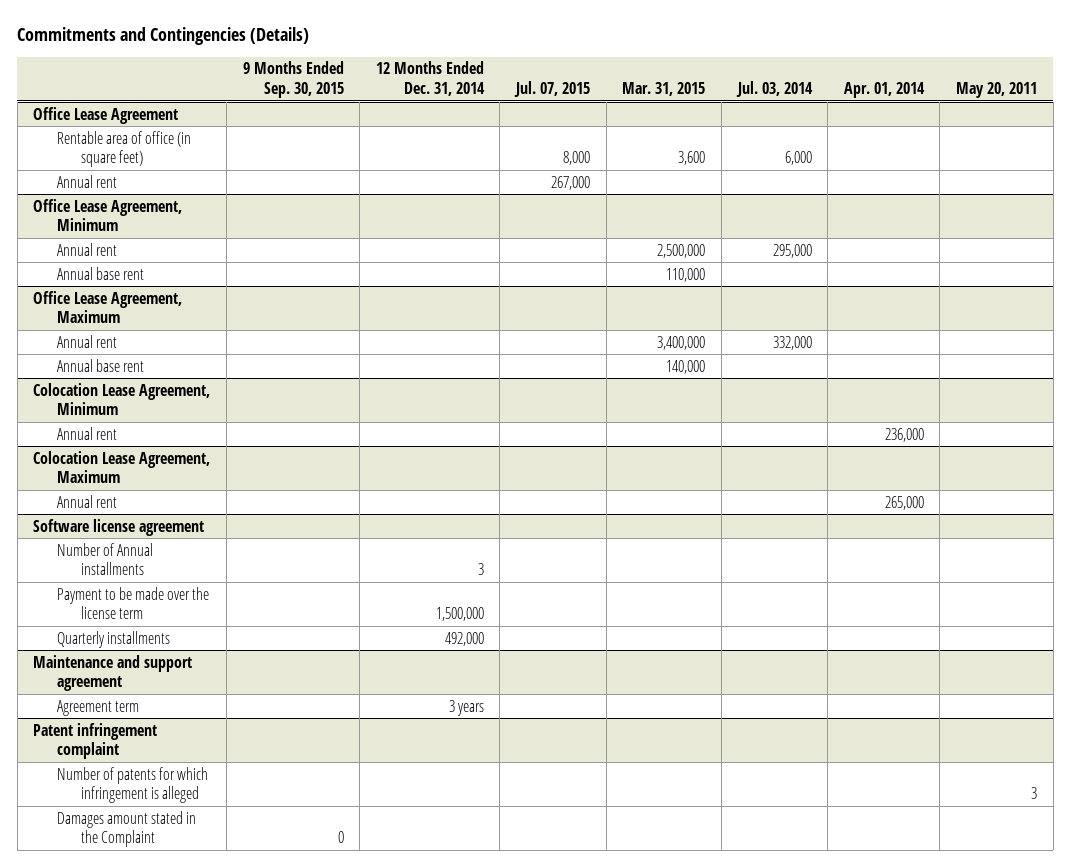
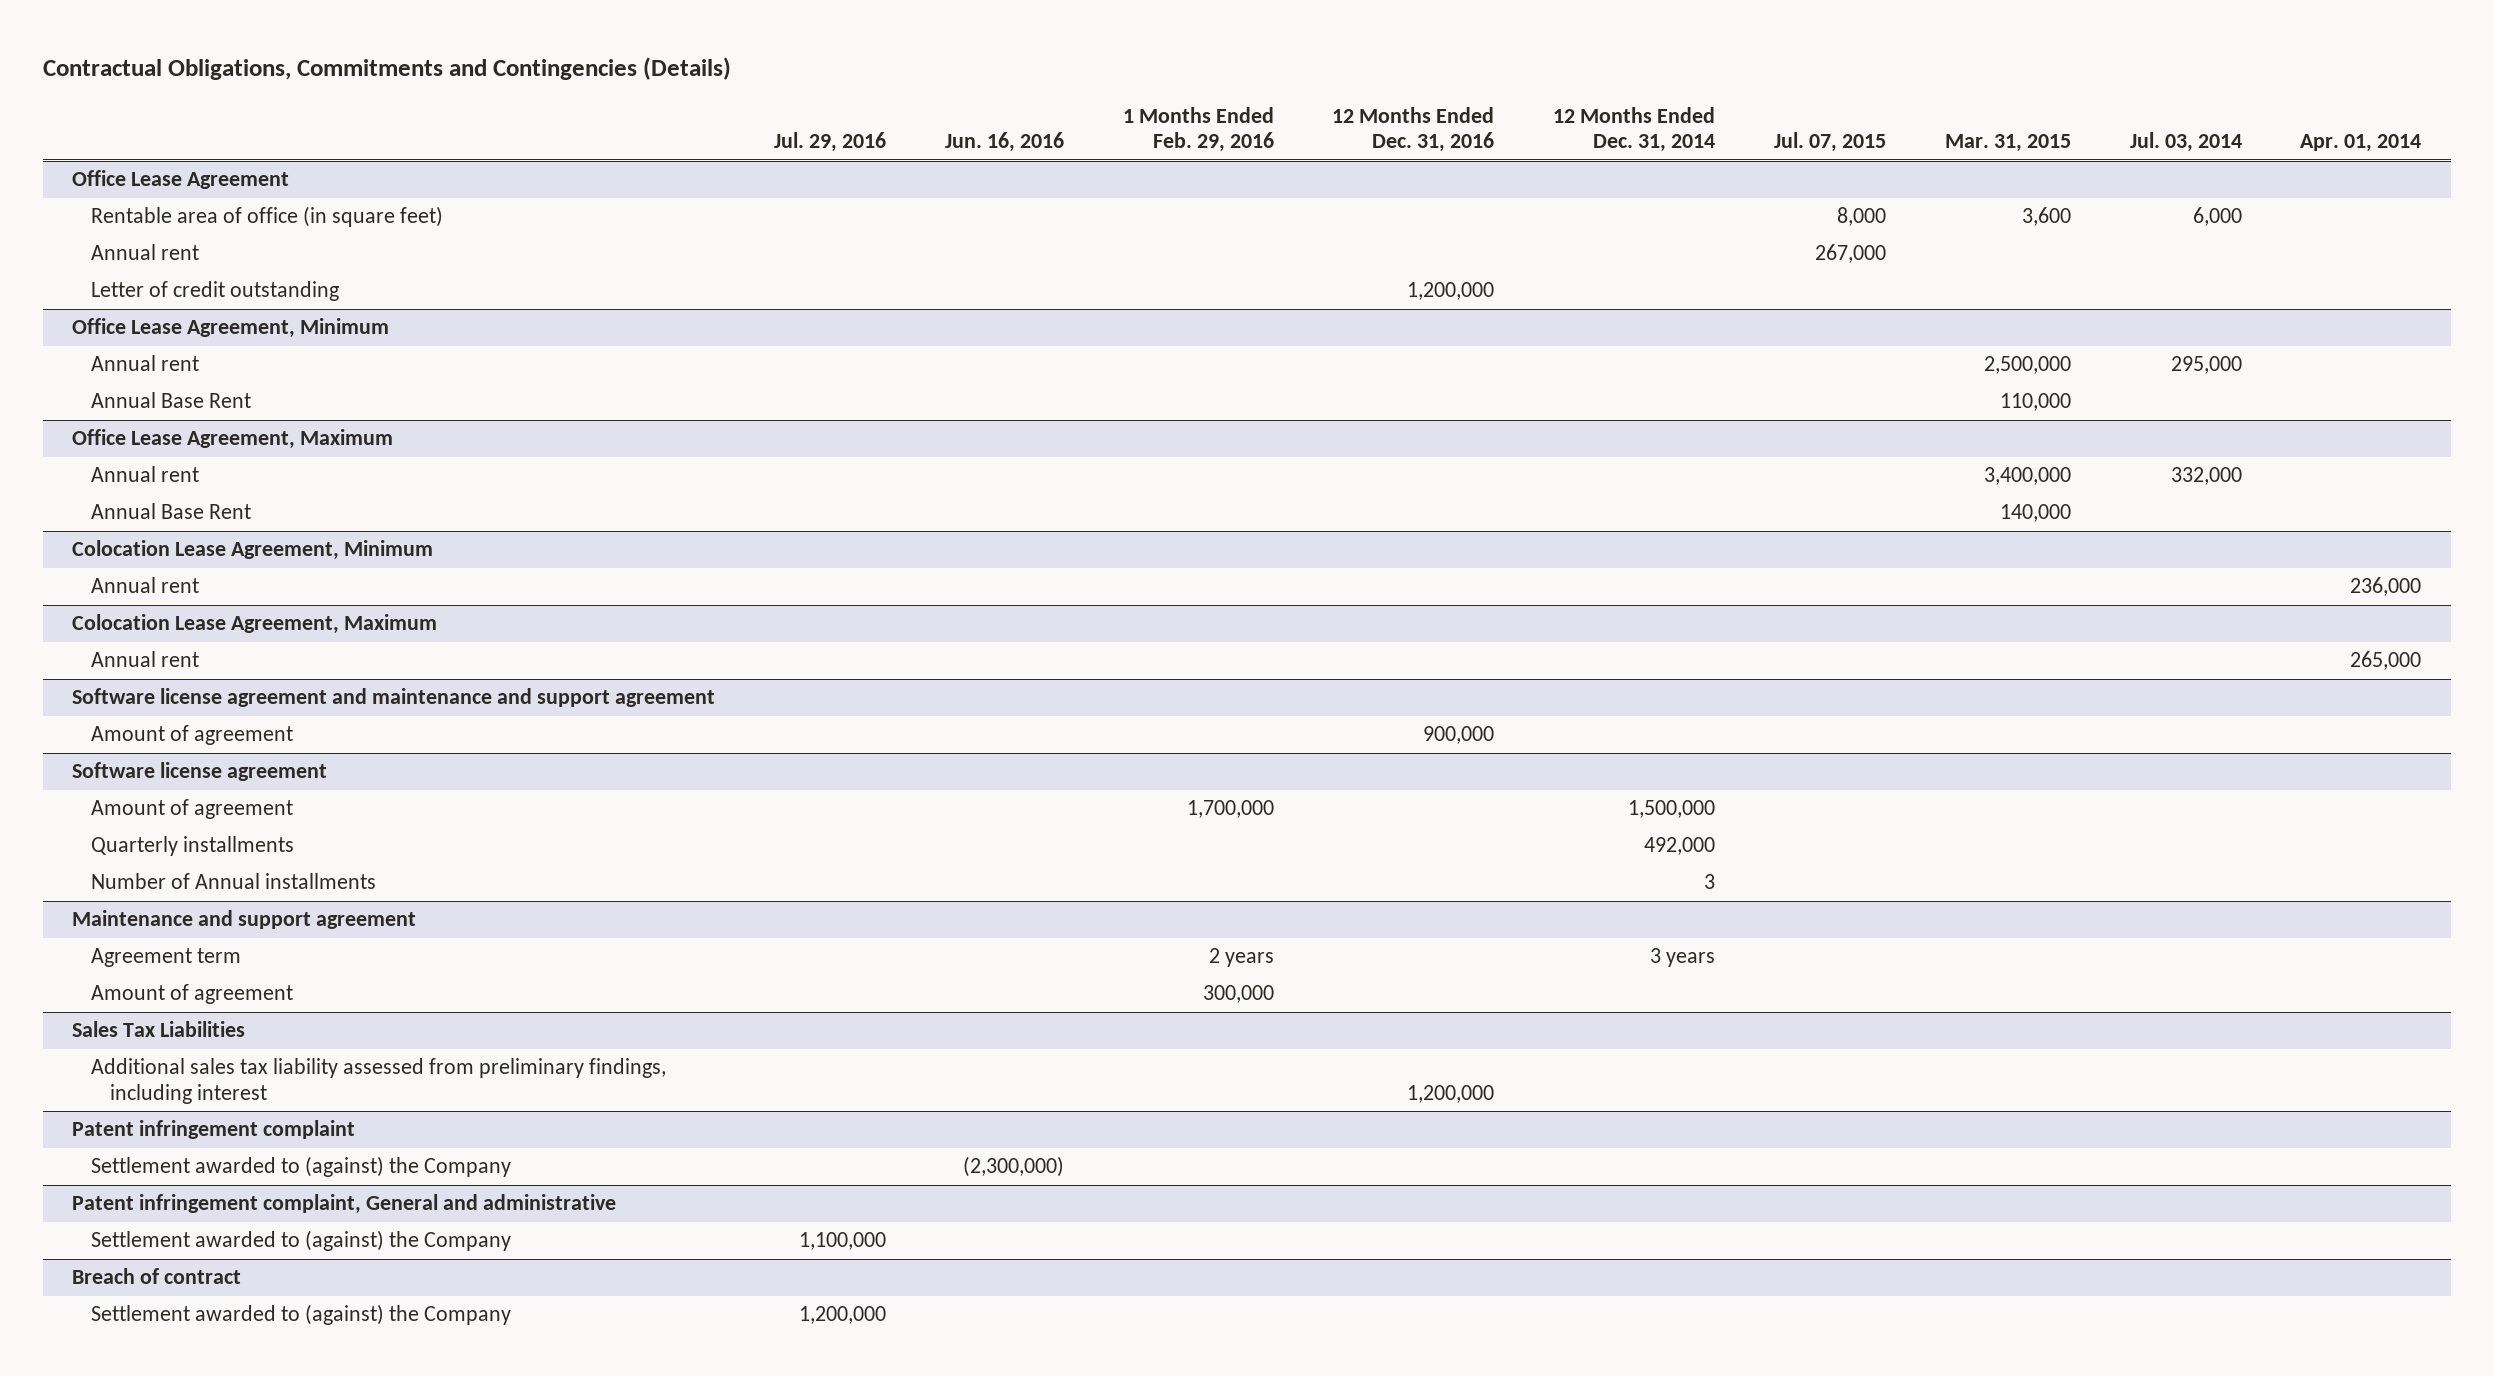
- Commitments and Contingencies (Details)
+ Contractual Obligations, Commitments and Contingencies (Details)
- | 9 Months Ended Sep. 30, 2015 | 12 Months Ended Dec. 31, 2014 | Jul. 07, 2015 | Mar. 31, 2015 | Jul. 03, 2014 | Apr. 01, 2014 | May 20, 2011
+ | Jul. 29, 2016 | Jun. 16, 2016 | 1 Months Ended Feb. 29, 2016 | 12 Months Ended Dec. 31, 2016 | 12 Months Ended Dec. 31, 2014 | Jul. 07, 2015 | Mar. 31, 2015 | Jul. 03, 2014 | Apr. 01, 2014
@ Office Lease Agreement
+ Letter of credit outstanding | | | | 1,200,000 | | | | |
@ Office Lease Agreement, Minimum
- Annual base rent | | | | 110,000 | | |
+ Annual Base Rent | | | | | | | 110,000 | |
@ Office Lease Agreement, Maximum
- Annual base rent | | | | 140,000 | | |
+ Annual Base Rent | | | | | | | 140,000 | |
+ Software license agreement and maintenance and support agreement
+ Amount of agreement | | | | 900,000 | | | | |
@ Software license agreement
- Payment to be made over the license term | | 1,500,000 | | | | |
+ Amount of agreement | | | 1,700,000 | | 1,500,000 | | | |
moved down: Number of Annual installments | | | | | 3 | | | |
@ Maintenance and support agreement
+ Amount of agreement | | | 300,000 | | | | | |
+ Sales Tax Liabilities
+ Additional sales tax liability assessed from preliminary findings, including interest | | | | 1,200,000 | | | | |
@ Patent infringement complaint
- Number of patents for which infringement is alleged | | | | | | | 3
- Damages amount stated in the Complaint | 0 | | | | | |
+ Settlement awarded to (against) the Company | | (2,300,000) | | | | | | |
+ Patent infringement complaint, General and administrative
+ Settlement awarded to (against) the Company | 1,100,000 | | | | | | | |
+ Breach of contract
+ Settlement awarded to (against) the Company | 1,200,000 | | | | | | | |

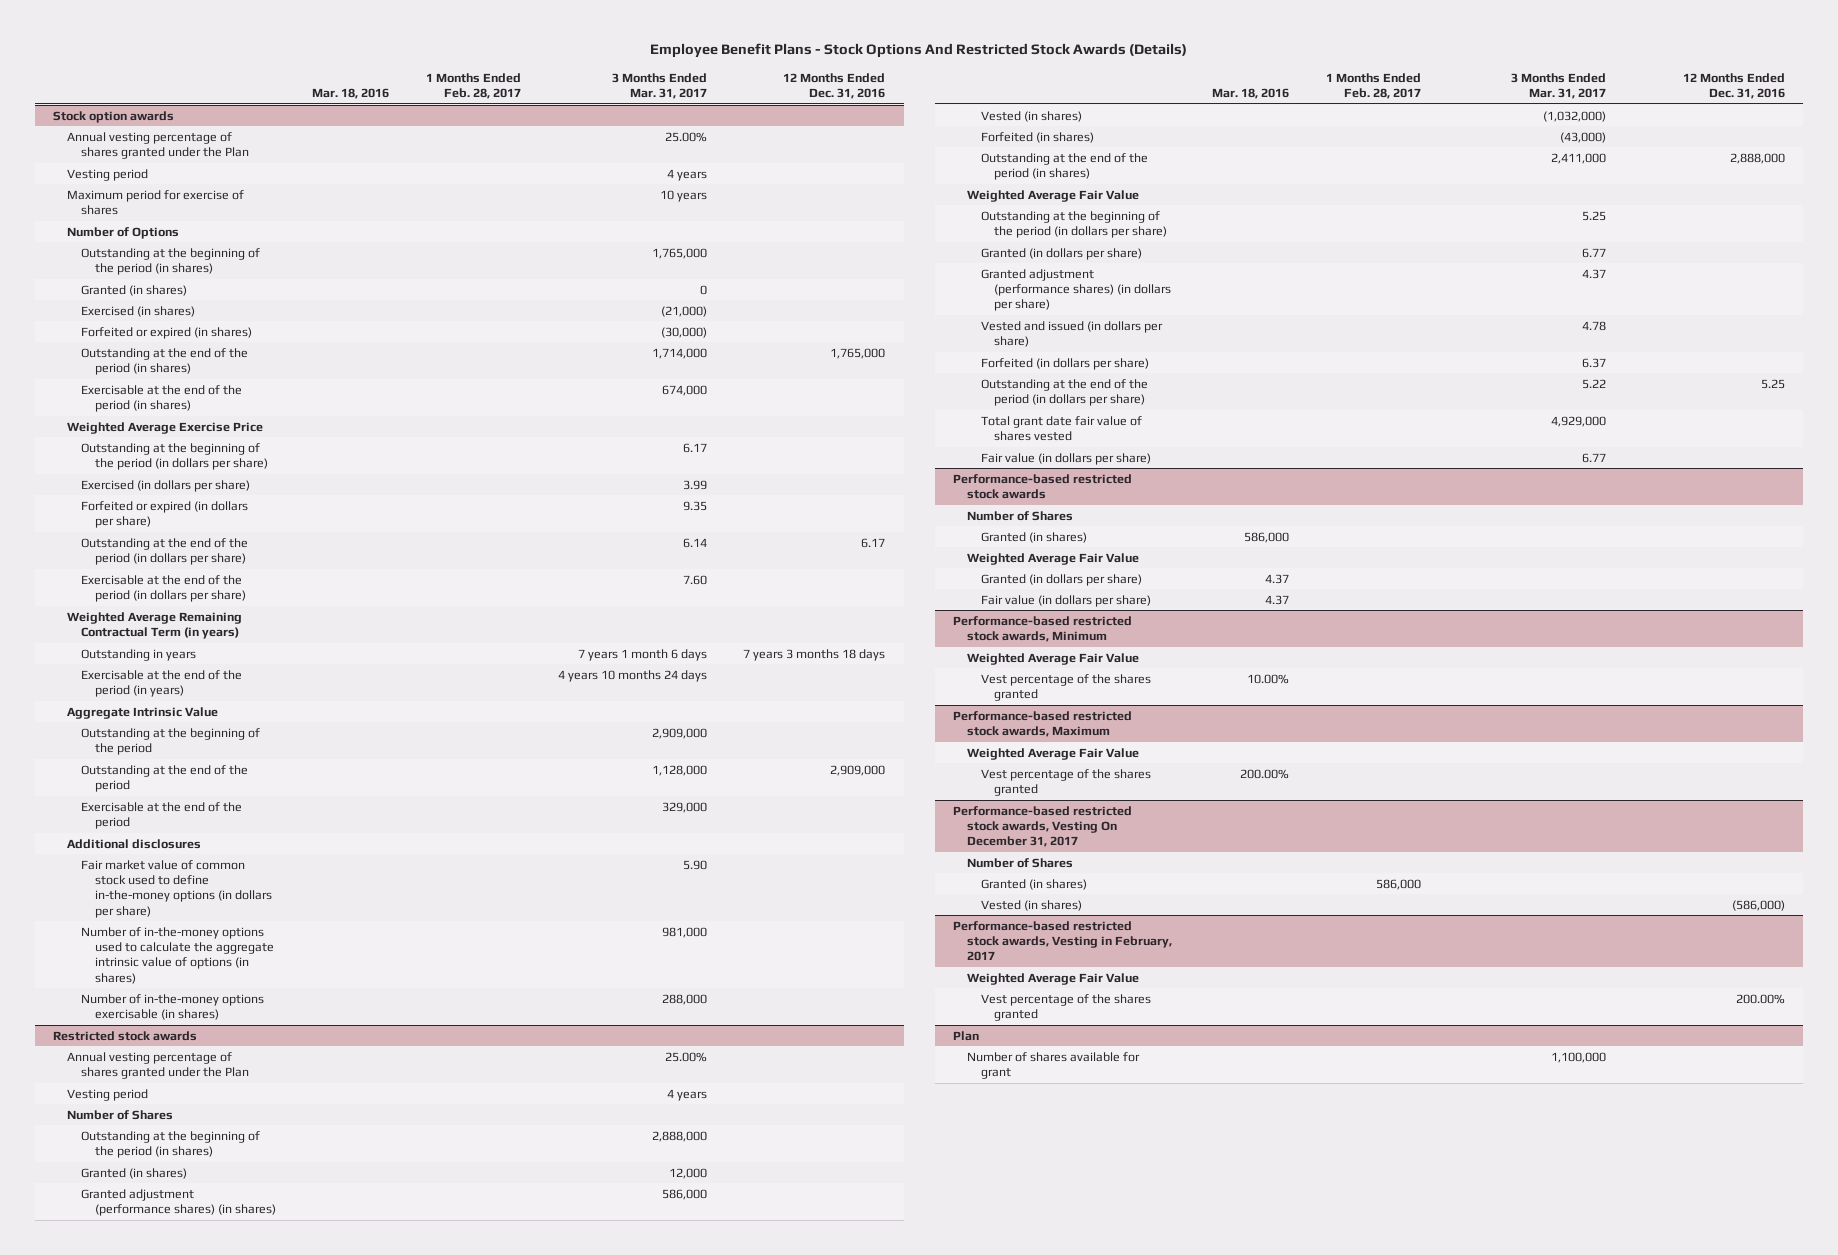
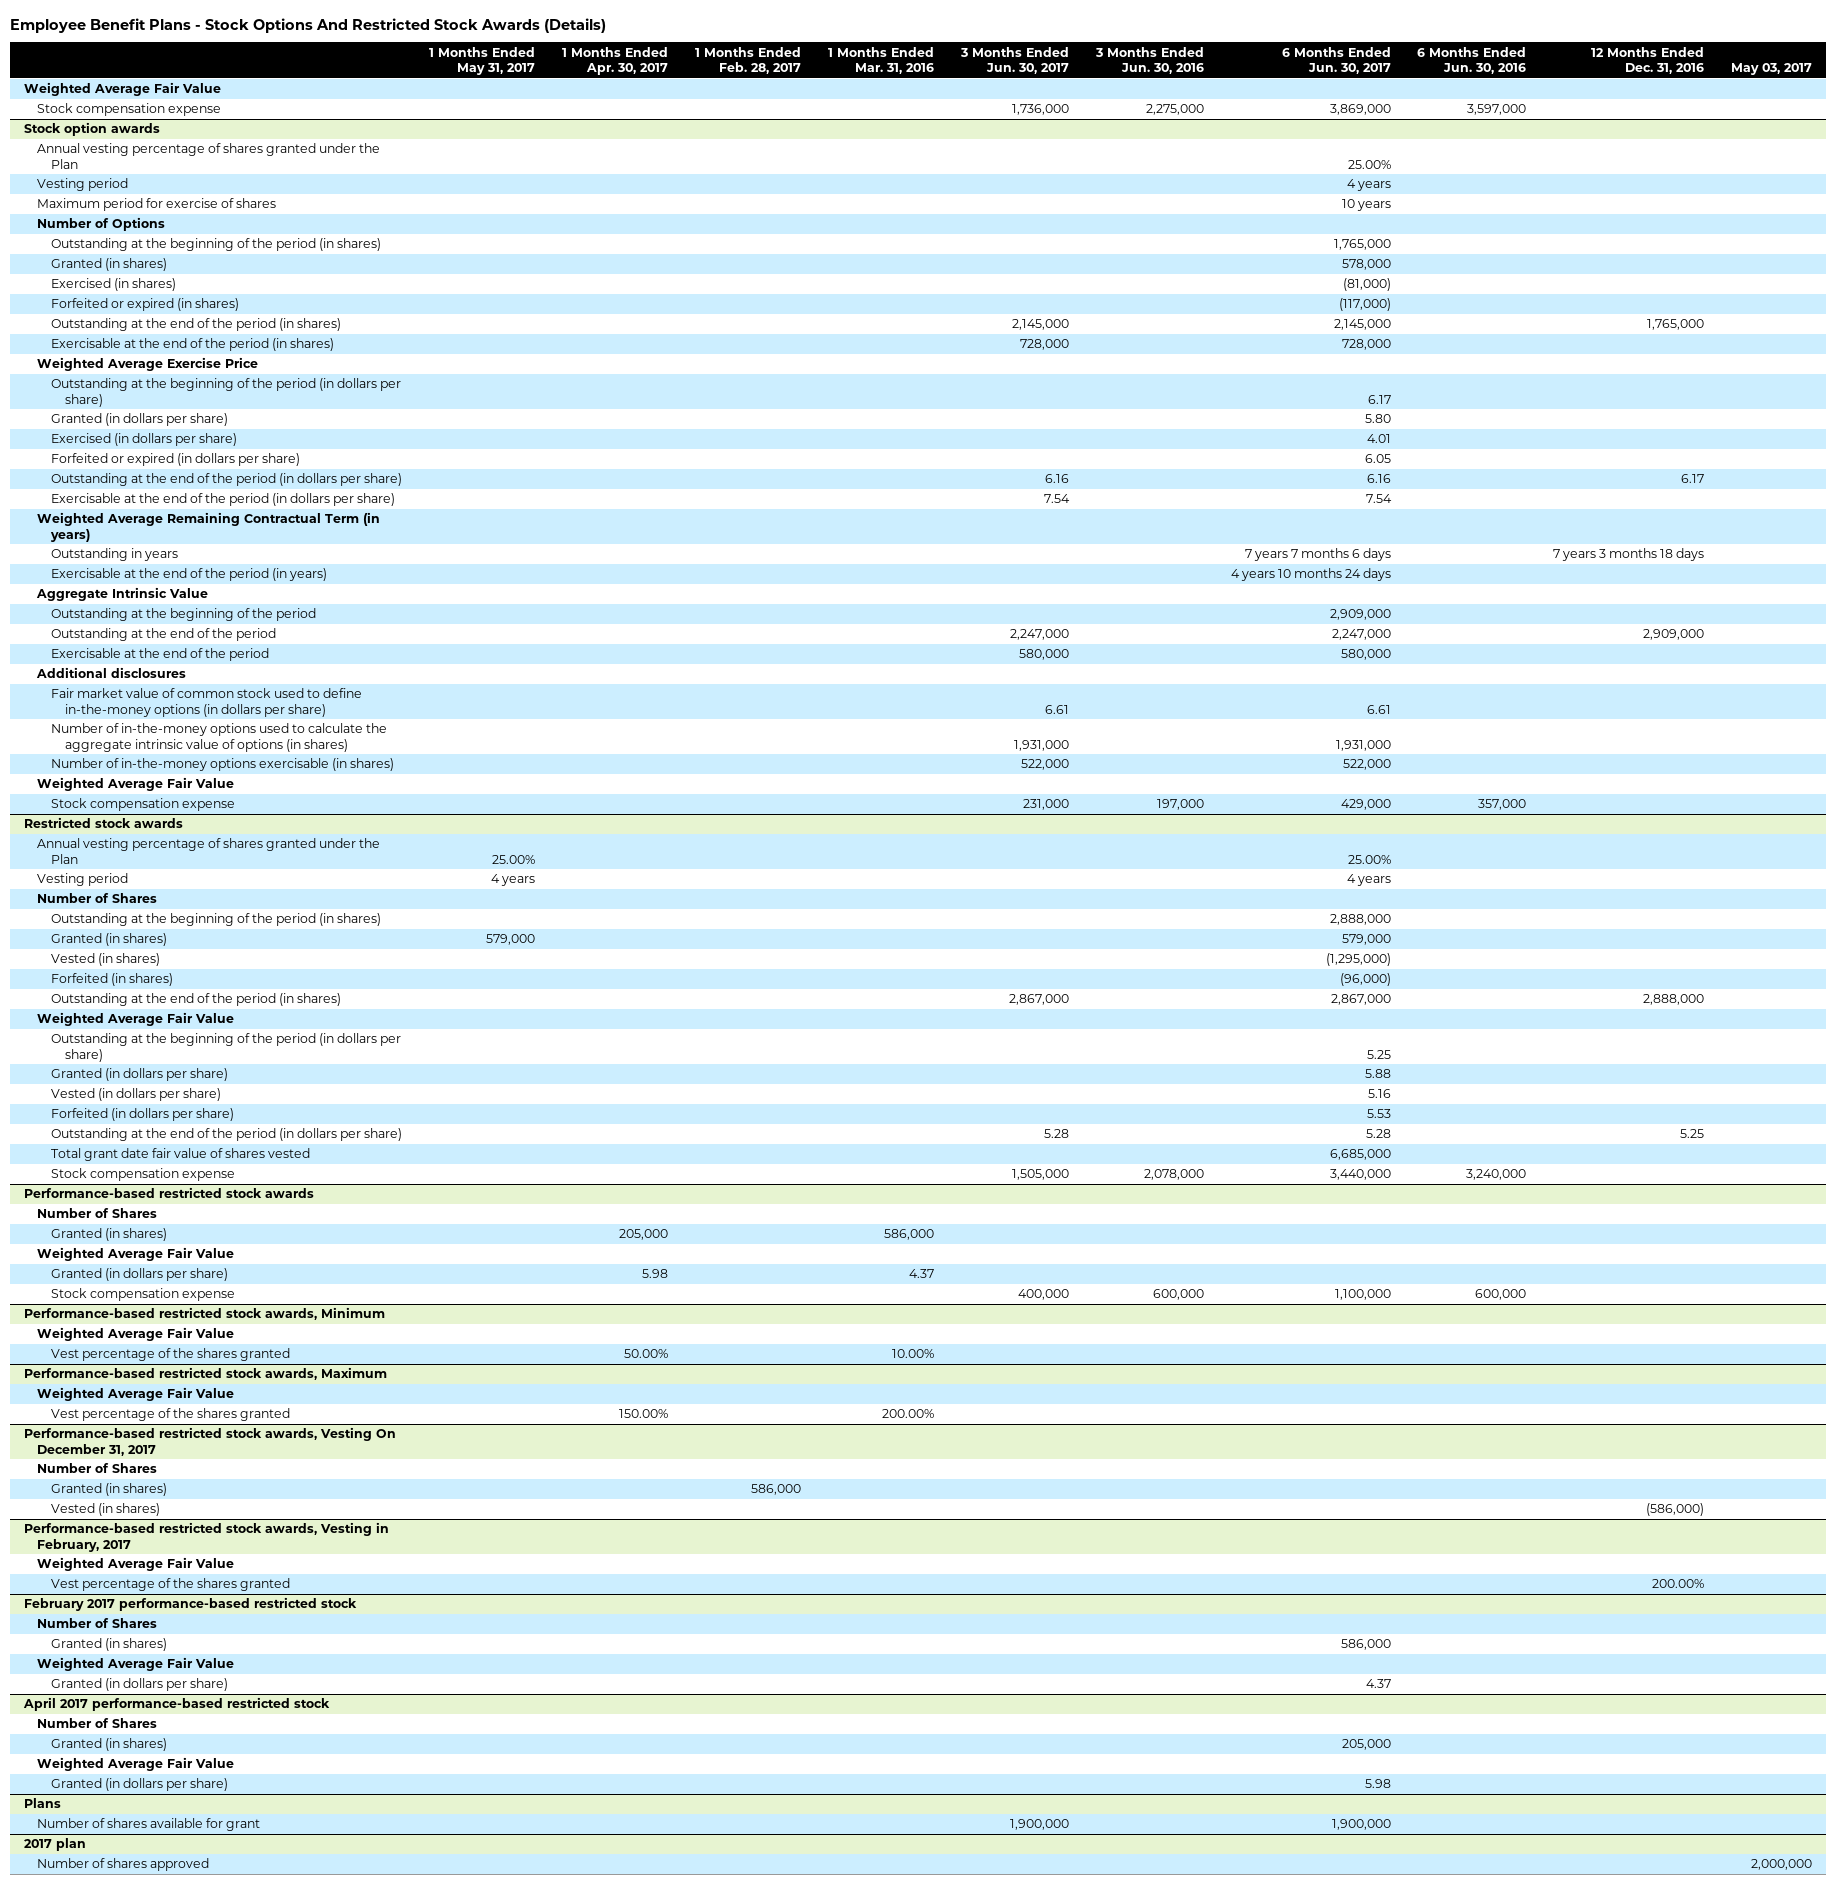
- | Mar. 18, 2016 | 1 Months Ended Feb. 28, 2017 | 3 Months Ended Mar. 31, 2017 | 12 Months Ended Dec. 31, 2016
+ | 1 Months Ended May 31, 2017 | 1 Months Ended Apr. 30, 2017 | 1 Months Ended Feb. 28, 2017 | 1 Months Ended Mar. 31, 2016 | 3 Months Ended Jun. 30, 2017 | 3 Months Ended Jun. 30, 2016 | 6 Months Ended Jun. 30, 2017 | 6 Months Ended Jun. 30, 2016 | 12 Months Ended Dec. 31, 2016 | May 03, 2017
+ Weighted Average Fair Value
+ Stock compensation expense | | | | | 1,736,000 | 2,275,000 | 3,869,000 | 3,597,000 | |
@ Stock option awards
+ Granted (in dollars per share) | | | | | | | 5.80 | | |
+ Weighted Average Fair Value
+ Stock compensation expense | | | | | 231,000 | 197,000 | 429,000 | 357,000 | |
@ Restricted stock awards
- Granted adjustment (performance shares) (in shares) | | | 586,000 |
- Granted adjustment (performance shares) (in dollars per share) | | | 4.37 |
- Vested and issued (in dollars per share) | | | 4.78 |
+ Vested (in dollars per share) | | | | | | | 5.16 | | |
- Fair value (in dollars per share) | | | 6.77 |
+ Stock compensation expense | | | | | 1,505,000 | 2,078,000 | 3,440,000 | 3,240,000 | |
@ Performance-based restricted stock awards
- Fair value (in dollars per share) | 4.37 | | |
+ Stock compensation expense | | | | | 400,000 | 600,000 | 1,100,000 | 600,000 | |
- Plan
+ February 2017 performance-based restricted stock
+ Number of Shares
+ Granted (in shares) | | | | | | | 586,000 | | |
+ Weighted Average Fair Value
+ Granted (in dollars per share) | | | | | | | 4.37 | | |
+ April 2017 performance-based restricted stock
+ Number of Shares
+ Granted (in shares) | | | | | | | 205,000 | | |
+ Weighted Average Fair Value
+ Granted (in dollars per share) | | | | | | | 5.98 | | |
+ Plans
+ 2017 plan
+ Number of shares approved | | | | | | | | | | 2,000,000

